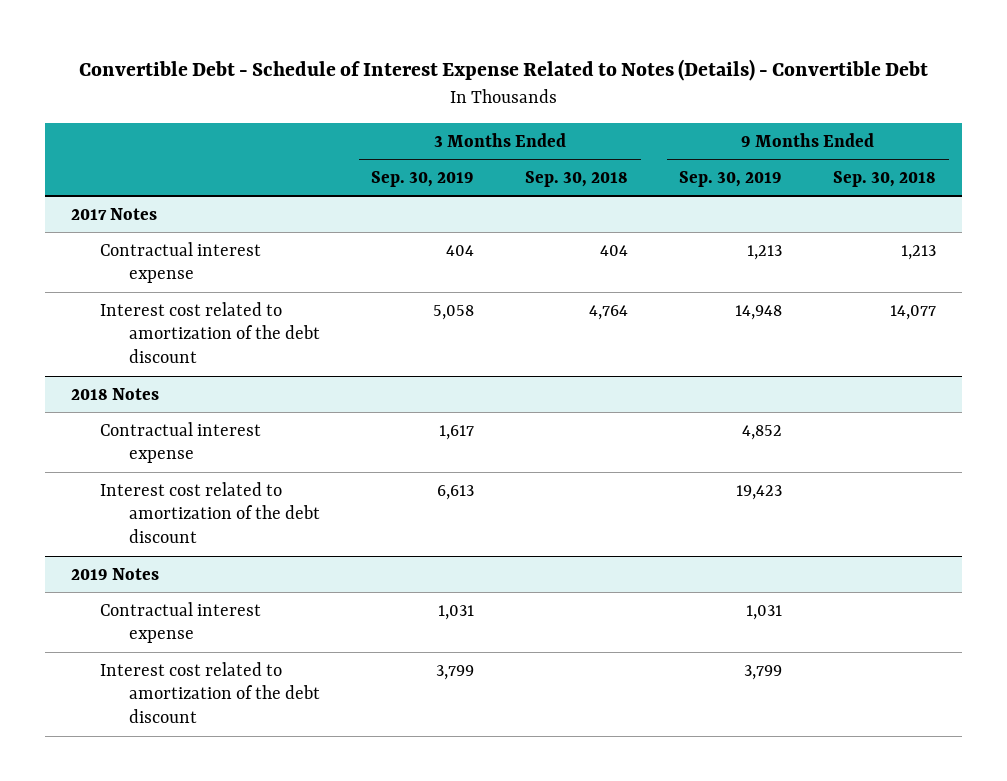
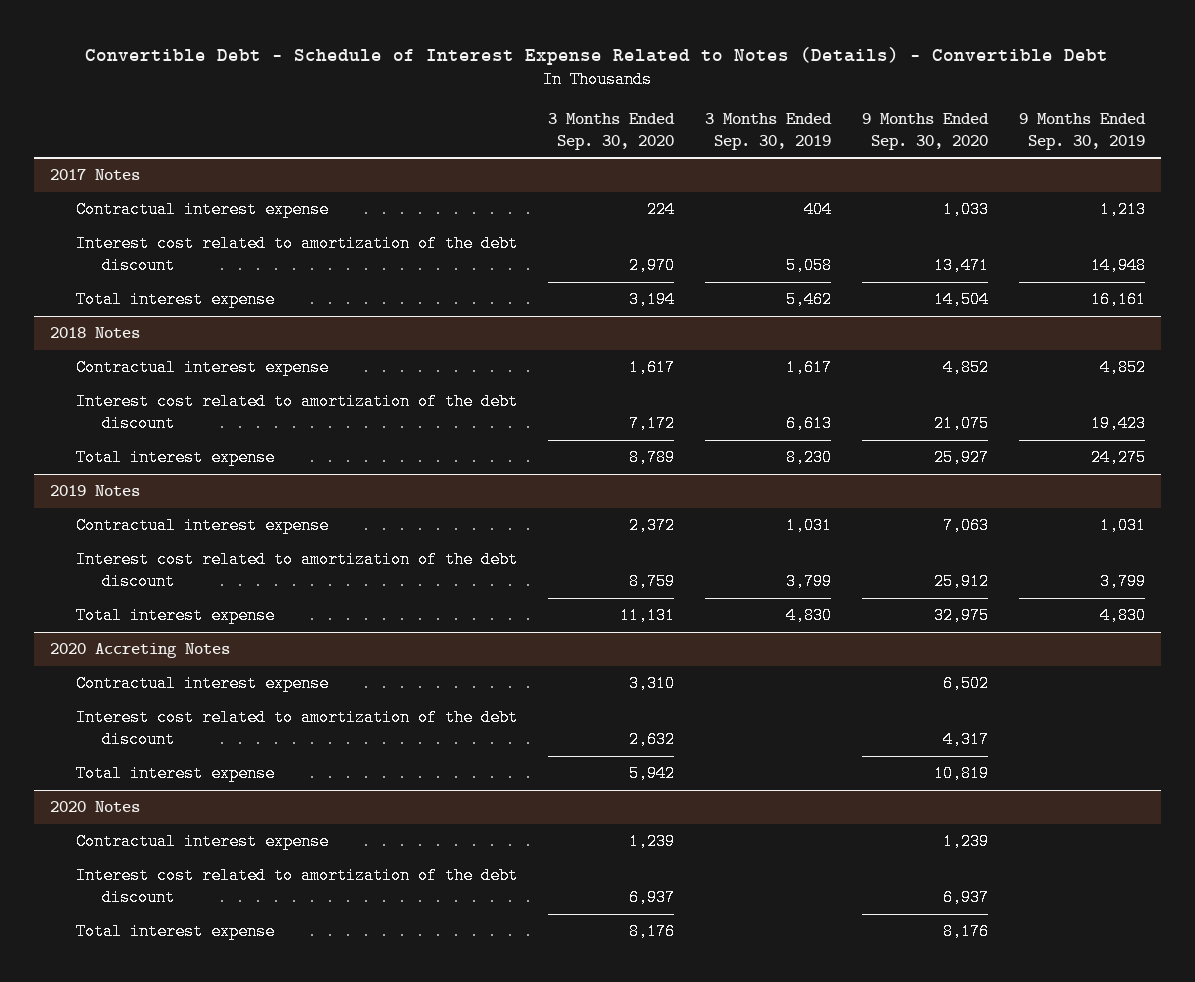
- | 3 Months Ended Sep. 30, 2019 | 3 Months Ended Sep. 30, 2018 | 9 Months Ended Sep. 30, 2019 | 9 Months Ended Sep. 30, 2018
+ | 3 Months Ended Sep. 30, 2020 | 3 Months Ended Sep. 30, 2019 | 9 Months Ended Sep. 30, 2020 | 9 Months Ended Sep. 30, 2019
@ 2017 Notes
+ Total interest expense | 3,194 | 5,462 | 14,504 | 16,161
@ 2018 Notes
+ Total interest expense | 8,789 | 8,230 | 25,927 | 24,275
@ 2019 Notes
+ Total interest expense | 11,131 | 4,830 | 32,975 | 4,830
+ 2020 Accreting Notes
+ Contractual interest expense | 3,310 | | 6,502 |
+ Interest cost related to amortization of the debt discount | 2,632 | | 4,317 |
+ Total interest expense | 5,942 | | 10,819 |
+ 2020 Notes
+ Contractual interest expense | 1,239 | | 1,239 |
+ Interest cost related to amortization of the debt discount | 6,937 | | 6,937 |
+ Total interest expense | 8,176 | | 8,176 |

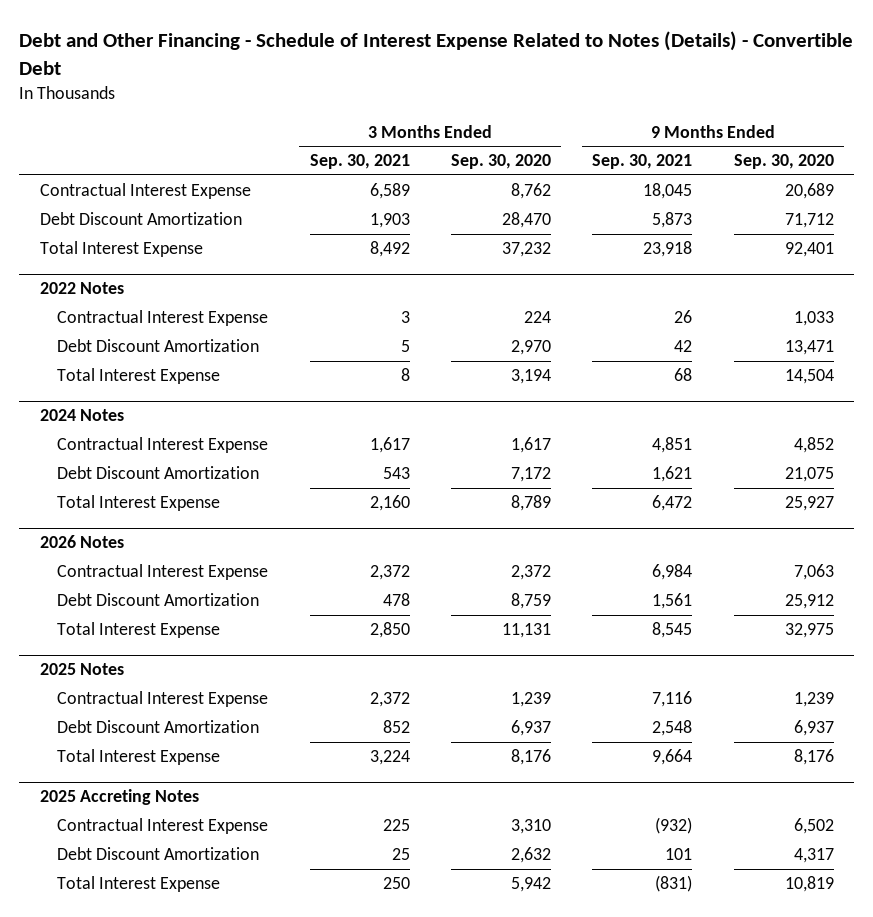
- Convertible Debt - Schedule of Interest Expense Related to Notes (Details) - Convertible Debt
+ Debt and Other Financing - Schedule of Interest Expense Related to Notes (Details) - Convertible Debt
- | 3 Months Ended Sep. 30, 2020 | 3 Months Ended Sep. 30, 2019 | 9 Months Ended Sep. 30, 2020 | 9 Months Ended Sep. 30, 2019
+ | 3 Months Ended Sep. 30, 2021 | 3 Months Ended Sep. 30, 2020 | 9 Months Ended Sep. 30, 2021 | 9 Months Ended Sep. 30, 2020
- 2017 Notes
- Contractual interest expense | 224 | 404 | 1,033 | 1,213
- Interest cost related to amortization of the debt discount | 2,970 | 5,058 | 13,471 | 14,948
- Total interest expense | 3,194 | 5,462 | 14,504 | 16,161
- 2018 Notes
- Contractual interest expense | 1,617 | 1,617 | 4,852 | 4,852
- Interest cost related to amortization of the debt discount | 7,172 | 6,613 | 21,075 | 19,423
- Total interest expense | 8,789 | 8,230 | 25,927 | 24,275
- 2019 Notes
- Contractual interest expense | 2,372 | 1,031 | 7,063 | 1,031
- Interest cost related to amortization of the debt discount | 8,759 | 3,799 | 25,912 | 3,799
- Total interest expense | 11,131 | 4,830 | 32,975 | 4,830
- 2020 Accreting Notes
- Contractual interest expense | 3,310 | | 6,502 |
- Interest cost related to amortization of the debt discount | 2,632 | | 4,317 |
- Total interest expense | 5,942 | | 10,819 |
- 2020 Notes
- Contractual interest expense | 1,239 | | 1,239 |
- Interest cost related to amortization of the debt discount | 6,937 | | 6,937 |
- Total interest expense | 8,176 | | 8,176 |
+ Contractual Interest Expense | 6,589 | 8,762 | 18,045 | 20,689
+ Debt Discount Amortization | 1,903 | 28,470 | 5,873 | 71,712
+ Total Interest Expense | 8,492 | 37,232 | 23,918 | 92,401
+ 2022 Notes
+ Contractual Interest Expense | 3 | 224 | 26 | 1,033
+ Debt Discount Amortization | 5 | 2,970 | 42 | 13,471
+ Total Interest Expense | 8 | 3,194 | 68 | 14,504
+ 2024 Notes
+ Contractual Interest Expense | 1,617 | 1,617 | 4,851 | 4,852
+ Debt Discount Amortization | 543 | 7,172 | 1,621 | 21,075
+ Total Interest Expense | 2,160 | 8,789 | 6,472 | 25,927
+ 2026 Notes
+ Contractual Interest Expense | 2,372 | 2,372 | 6,984 | 7,063
+ Debt Discount Amortization | 478 | 8,759 | 1,561 | 25,912
+ Total Interest Expense | 2,850 | 11,131 | 8,545 | 32,975
+ 2025 Notes
+ Contractual Interest Expense | 2,372 | 1,239 | 7,116 | 1,239
+ Debt Discount Amortization | 852 | 6,937 | 2,548 | 6,937
+ Total Interest Expense | 3,224 | 8,176 | 9,664 | 8,176
+ 2025 Accreting Notes
+ Contractual Interest Expense | 225 | 3,310 | (932) | 6,502
+ Debt Discount Amortization | 25 | 2,632 | 101 | 4,317
+ Total Interest Expense | 250 | 5,942 | (831) | 10,819

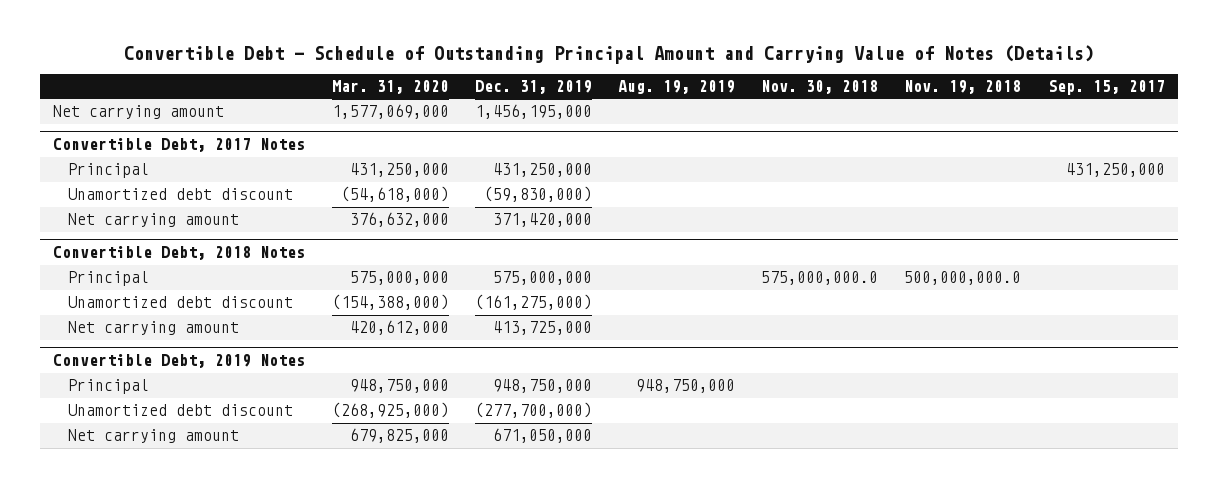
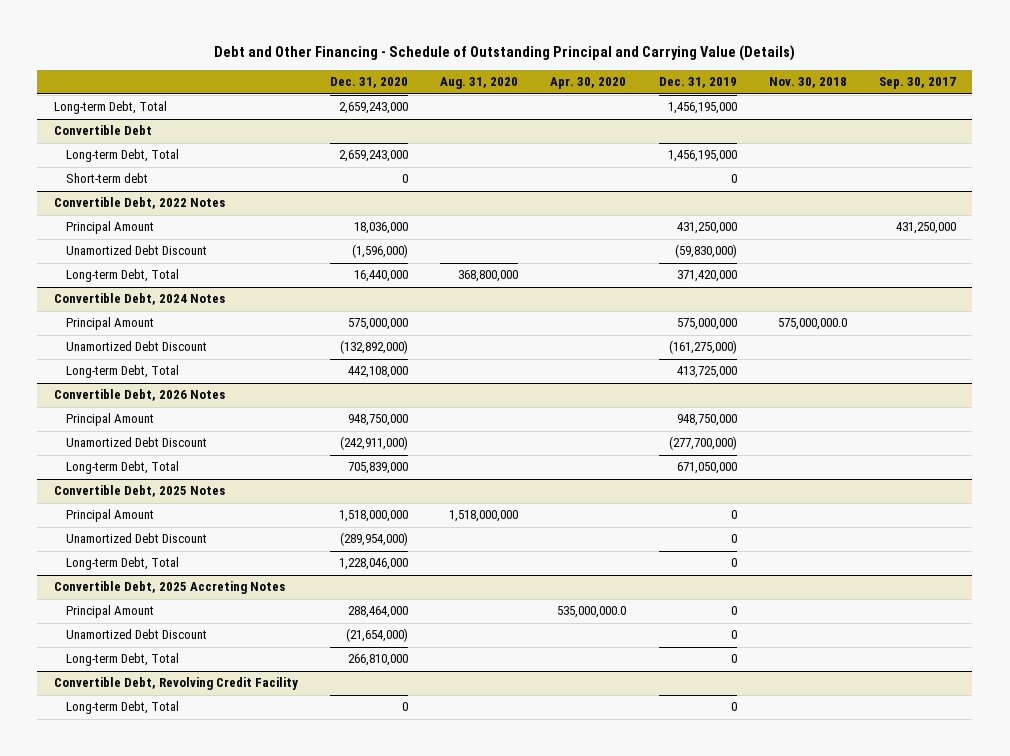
- Convertible Debt - Schedule of Outstanding Principal Amount and Carrying Value of Notes (Details)
+ Debt and Other Financing - Schedule of Outstanding Principal and Carrying Value (Details)
- | Mar. 31, 2020 | Dec. 31, 2019 | Aug. 19, 2019 | Nov. 30, 2018 | Nov. 19, 2018 | Sep. 15, 2017
+ | Dec. 31, 2020 | Aug. 31, 2020 | Apr. 30, 2020 | Dec. 31, 2019 | Nov. 30, 2018 | Sep. 30, 2017
- Net carrying amount | 1,577,069,000 | 1,456,195,000 | | | |
- Convertible Debt, 2017 Notes
- Principal | 431,250,000 | 431,250,000 | | | | 431,250,000
- Unamortized debt discount | (54,618,000) | (59,830,000) | | | |
- Net carrying amount | 376,632,000 | 371,420,000 | | | |
- Convertible Debt, 2018 Notes
- Principal | 575,000,000 | 575,000,000 | | 575,000,000.0 | 500,000,000.0 |
- Unamortized debt discount | (154,388,000) | (161,275,000) | | | |
- Net carrying amount | 420,612,000 | 413,725,000 | | | |
- Convertible Debt, 2019 Notes
- Principal | 948,750,000 | 948,750,000 | 948,750,000 | | |
- Unamortized debt discount | (268,925,000) | (277,700,000) | | | |
- Net carrying amount | 679,825,000 | 671,050,000 | | | |
+ Long-term Debt, Total | 2,659,243,000 | | | 1,456,195,000 | |
+ Convertible Debt
+ Long-term Debt, Total | 2,659,243,000 | | | 1,456,195,000 | |
+ Short-term debt | 0 | | | 0 | |
+ Convertible Debt, 2022 Notes
+ Principal Amount | 18,036,000 | | | 431,250,000 | | 431,250,000
+ Unamortized Debt Discount | (1,596,000) | | | (59,830,000) | |
+ Long-term Debt, Total | 16,440,000 | 368,800,000 | | 371,420,000 | |
+ Convertible Debt, 2024 Notes
+ Principal Amount | 575,000,000 | | | 575,000,000 | 575,000,000.0 |
+ Unamortized Debt Discount | (132,892,000) | | | (161,275,000) | |
+ Long-term Debt, Total | 442,108,000 | | | 413,725,000 | |
+ Convertible Debt, 2026 Notes
+ Principal Amount | 948,750,000 | | | 948,750,000 | |
+ Unamortized Debt Discount | (242,911,000) | | | (277,700,000) | |
+ Long-term Debt, Total | 705,839,000 | | | 671,050,000 | |
+ Convertible Debt, 2025 Notes
+ Principal Amount | 1,518,000,000 | 1,518,000,000 | | 0 | |
+ Unamortized Debt Discount | (289,954,000) | | | 0 | |
+ Long-term Debt, Total | 1,228,046,000 | | | 0 | |
+ Convertible Debt, 2025 Accreting Notes
+ Principal Amount | 288,464,000 | | 535,000,000.0 | 0 | |
+ Unamortized Debt Discount | (21,654,000) | | | 0 | |
+ Long-term Debt, Total | 266,810,000 | | | 0 | |
+ Convertible Debt, Revolving Credit Facility
+ Long-term Debt, Total | 0 | | | 0 | |

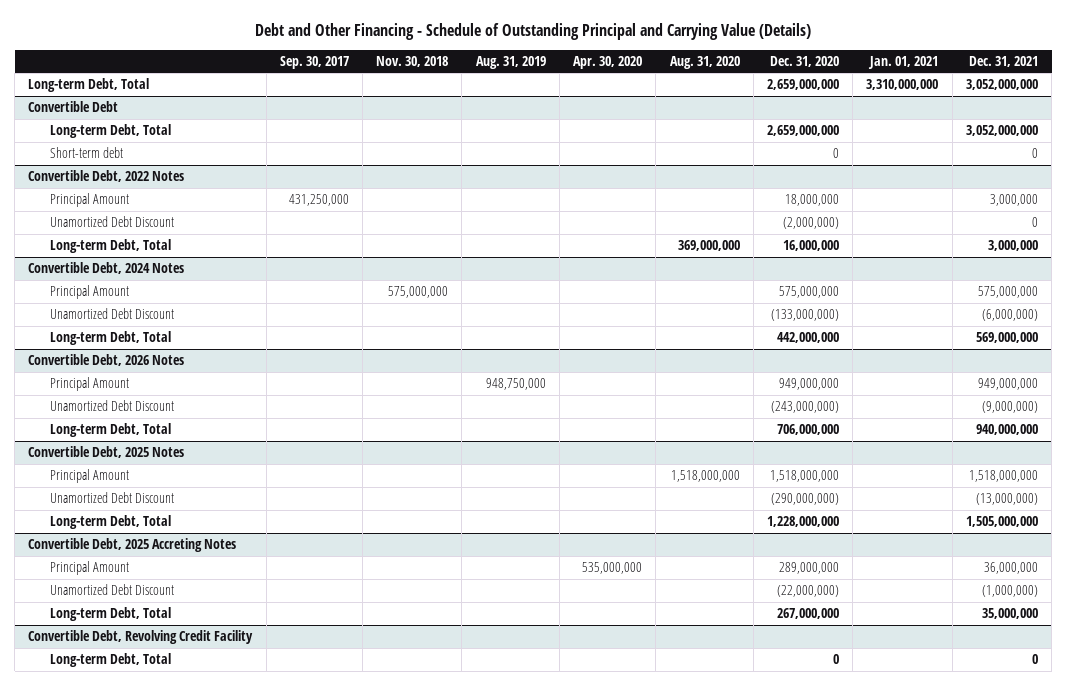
- | Dec. 31, 2020 | Aug. 31, 2020 | Apr. 30, 2020 | Dec. 31, 2019 | Nov. 30, 2018 | Sep. 30, 2017
+ | Sep. 30, 2017 | Nov. 30, 2018 | Aug. 31, 2019 | Apr. 30, 2020 | Aug. 31, 2020 | Dec. 31, 2020 | Jan. 01, 2021 | Dec. 31, 2021
- Long-term Debt, Total | 2,659,243,000 | | | 1,456,195,000 | |
+ Long-term Debt, Total | | | | | | 2,659,000,000 | 3,310,000,000 | 3,052,000,000
@ Convertible Debt
- Long-term Debt, Total | 2,659,243,000 | | | 1,456,195,000 | |
+ Long-term Debt, Total | | | | | | 2,659,000,000 | | 3,052,000,000
@ Convertible Debt, 2022 Notes
- Principal Amount | 18,036,000 | | | 431,250,000 | | 431,250,000
- Unamortized Debt Discount | (1,596,000) | | | (59,830,000) | |
- Long-term Debt, Total | 16,440,000 | 368,800,000 | | 371,420,000 | |
+ Principal Amount | 431,250,000 | | | | | 18,000,000 | | 3,000,000
+ Unamortized Debt Discount | | | | | | (2,000,000) | | 0
+ Long-term Debt, Total | | | | | 369,000,000 | 16,000,000 | | 3,000,000
@ Convertible Debt, 2024 Notes
- Principal Amount | 575,000,000 | | | 575,000,000 | 575,000,000.0 |
- Unamortized Debt Discount | (132,892,000) | | | (161,275,000) | |
- Long-term Debt, Total | 442,108,000 | | | 413,725,000 | |
+ Principal Amount | | 575,000,000 | | | | 575,000,000 | | 575,000,000
+ Unamortized Debt Discount | | | | | | (133,000,000) | | (6,000,000)
+ Long-term Debt, Total | | | | | | 442,000,000 | | 569,000,000
@ Convertible Debt, 2026 Notes
- Principal Amount | 948,750,000 | | | 948,750,000 | |
- Unamortized Debt Discount | (242,911,000) | | | (277,700,000) | |
- Long-term Debt, Total | 705,839,000 | | | 671,050,000 | |
+ Principal Amount | | | 948,750,000 | | | 949,000,000 | | 949,000,000
+ Unamortized Debt Discount | | | | | | (243,000,000) | | (9,000,000)
+ Long-term Debt, Total | | | | | | 706,000,000 | | 940,000,000
@ Convertible Debt, 2025 Notes
- Unamortized Debt Discount | (289,954,000) | | | 0 | |
- Long-term Debt, Total | 1,228,046,000 | | | 0 | |
+ Unamortized Debt Discount | | | | | | (290,000,000) | | (13,000,000)
+ Long-term Debt, Total | | | | | | 1,228,000,000 | | 1,505,000,000
@ Convertible Debt, 2025 Accreting Notes
- Principal Amount | 288,464,000 | | 535,000,000.0 | 0 | |
- Unamortized Debt Discount | (21,654,000) | | | 0 | |
- Long-term Debt, Total | 266,810,000 | | | 0 | |
+ Principal Amount | | | | 535,000,000 | | 289,000,000 | | 36,000,000
+ Unamortized Debt Discount | | | | | | (22,000,000) | | (1,000,000)
+ Long-term Debt, Total | | | | | | 267,000,000 | | 35,000,000

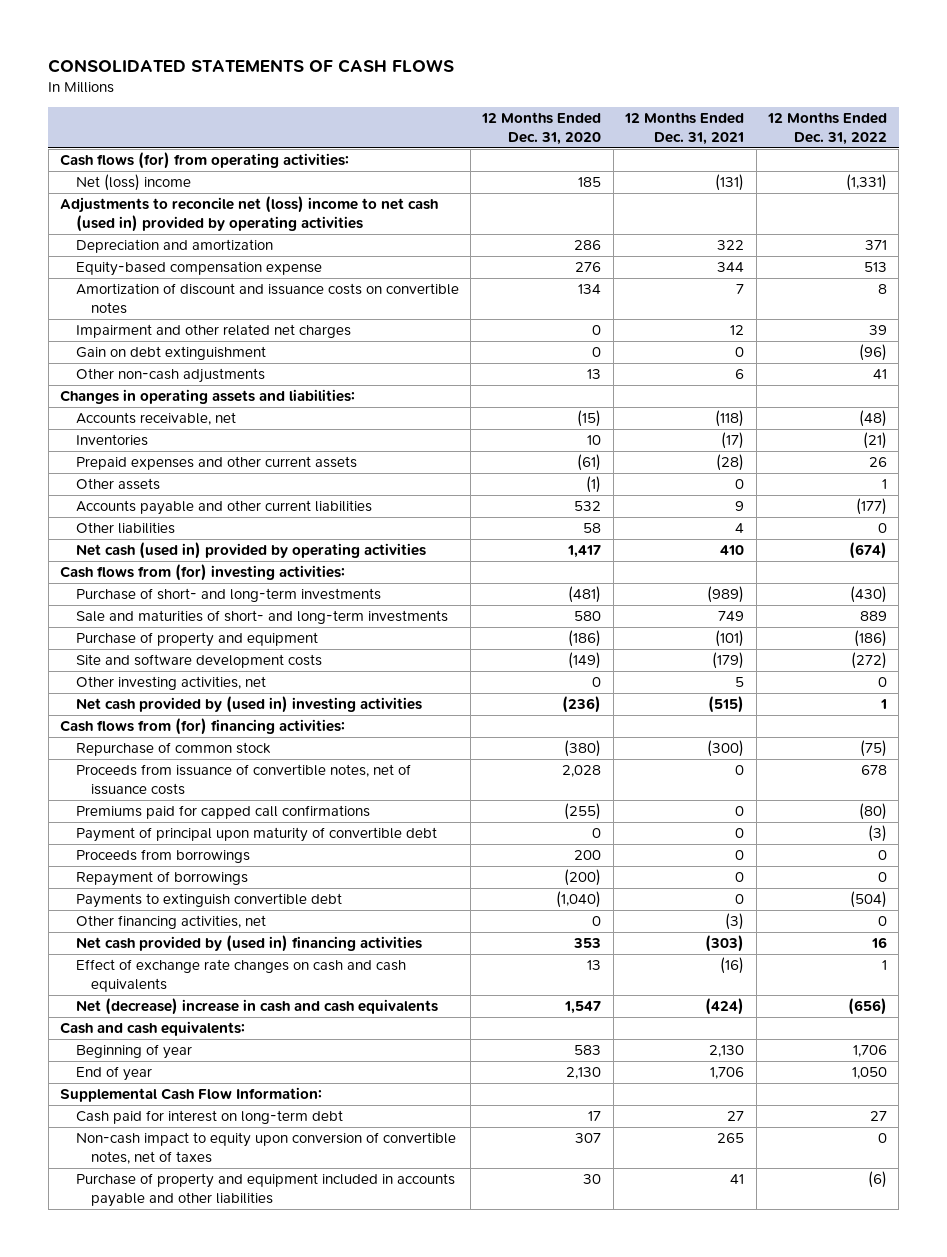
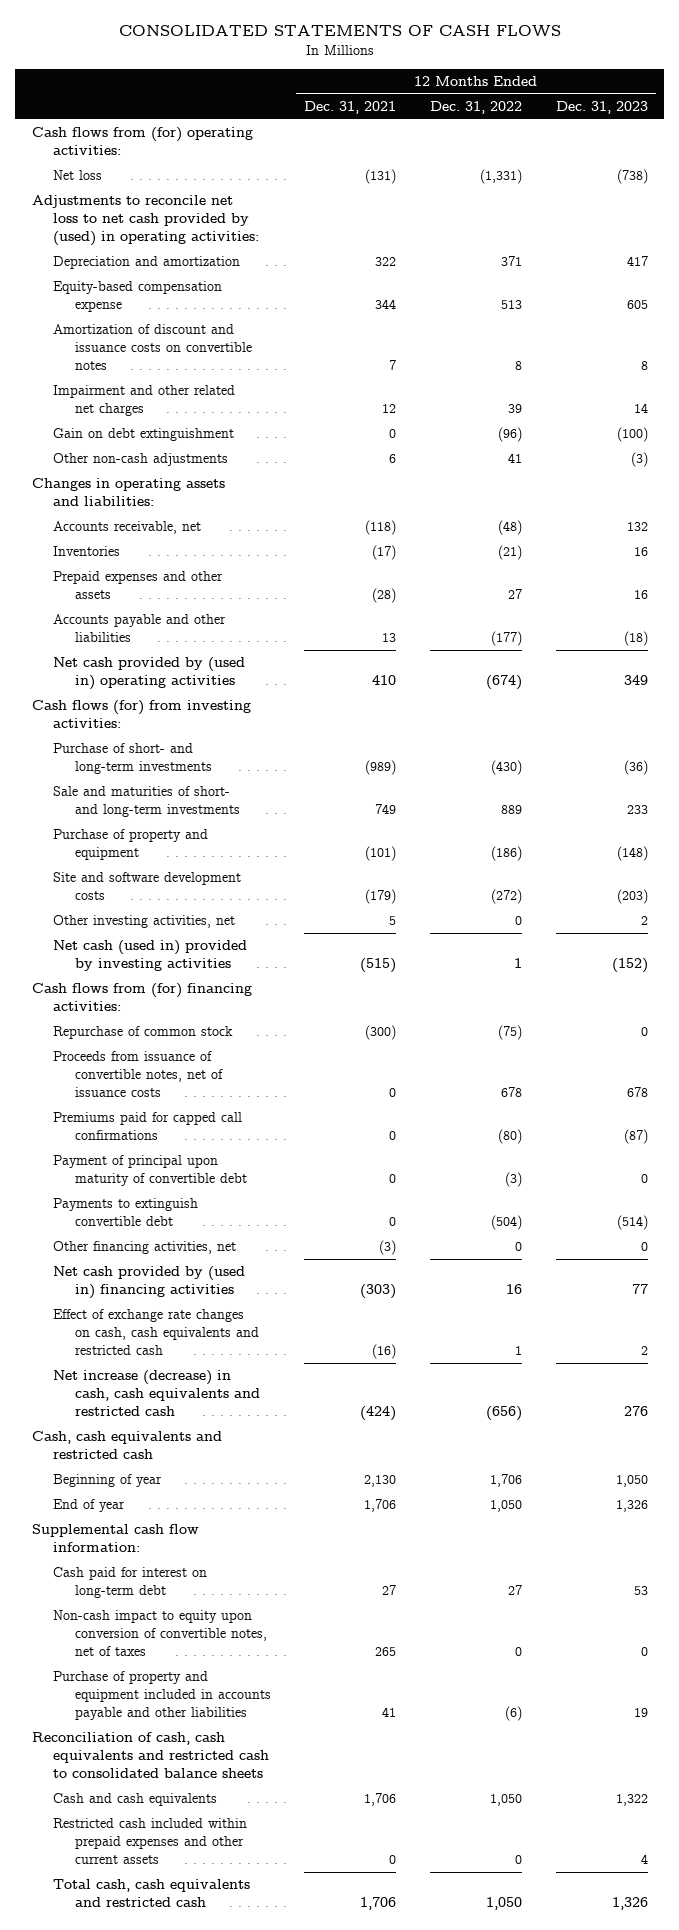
- | 12 Months Ended Dec. 31, 2020 | 12 Months Ended Dec. 31, 2021 | 12 Months Ended Dec. 31, 2022
+ | 12 Months Ended Dec. 31, 2021 | 12 Months Ended Dec. 31, 2022 | 12 Months Ended Dec. 31, 2023
- Cash flows (for) from operating activities:
- Net (loss) income | 185 | (131) | (1,331)
- Adjustments to reconcile net (loss) income to net cash (used in) provided by operating activities
+ Cash flows from (for) operating activities:
+ Net loss | (131) | (1,331) | (738)
+ Adjustments to reconcile net loss to net cash provided by (used) in operating activities:
- Prepaid expenses and other current assets | (61) | (28) | 26
- Other assets | (1) | 0 | 1
- Accounts payable and other current liabilities | 532 | 9 | (177)
- Other liabilities | 58 | 4 | 0
- Net cash (used in) provided by operating activities | 1,417 | 410 | (674)
- Cash flows from (for) investing activities:
+ Prepaid expenses and other assets | (28) | 27 | 16
+ Accounts payable and other liabilities | 13 | (177) | (18)
+ Net cash provided by (used in) operating activities | 410 | (674) | 349
+ Cash flows (for) from investing activities:
- Net cash provided by (used in) investing activities | (236) | (515) | 1
+ Net cash (used in) provided by investing activities | (515) | 1 | (152)
- Proceeds from borrowings | 200 | 0 | 0
- Repayment of borrowings | (200) | 0 | 0
- Effect of exchange rate changes on cash and cash equivalents | 13 | (16) | 1
- Net (decrease) increase in cash and cash equivalents | 1,547 | (424) | (656)
- Cash and cash equivalents:
+ Effect of exchange rate changes on cash, cash equivalents and restricted cash | (16) | 1 | 2
+ Net increase (decrease) in cash, cash equivalents and restricted cash | (424) | (656) | 276
+ Cash, cash equivalents and restricted cash
- Supplemental Cash Flow Information:
+ Supplemental cash flow information:
+ Reconciliation of cash, cash equivalents and restricted cash to consolidated balance sheets
+ Cash and cash equivalents | 1,706 | 1,050 | 1,322
+ Restricted cash included within prepaid expenses and other current assets | 0 | 0 | 4
+ Total cash, cash equivalents and restricted cash | 1,706 | 1,050 | 1,326

